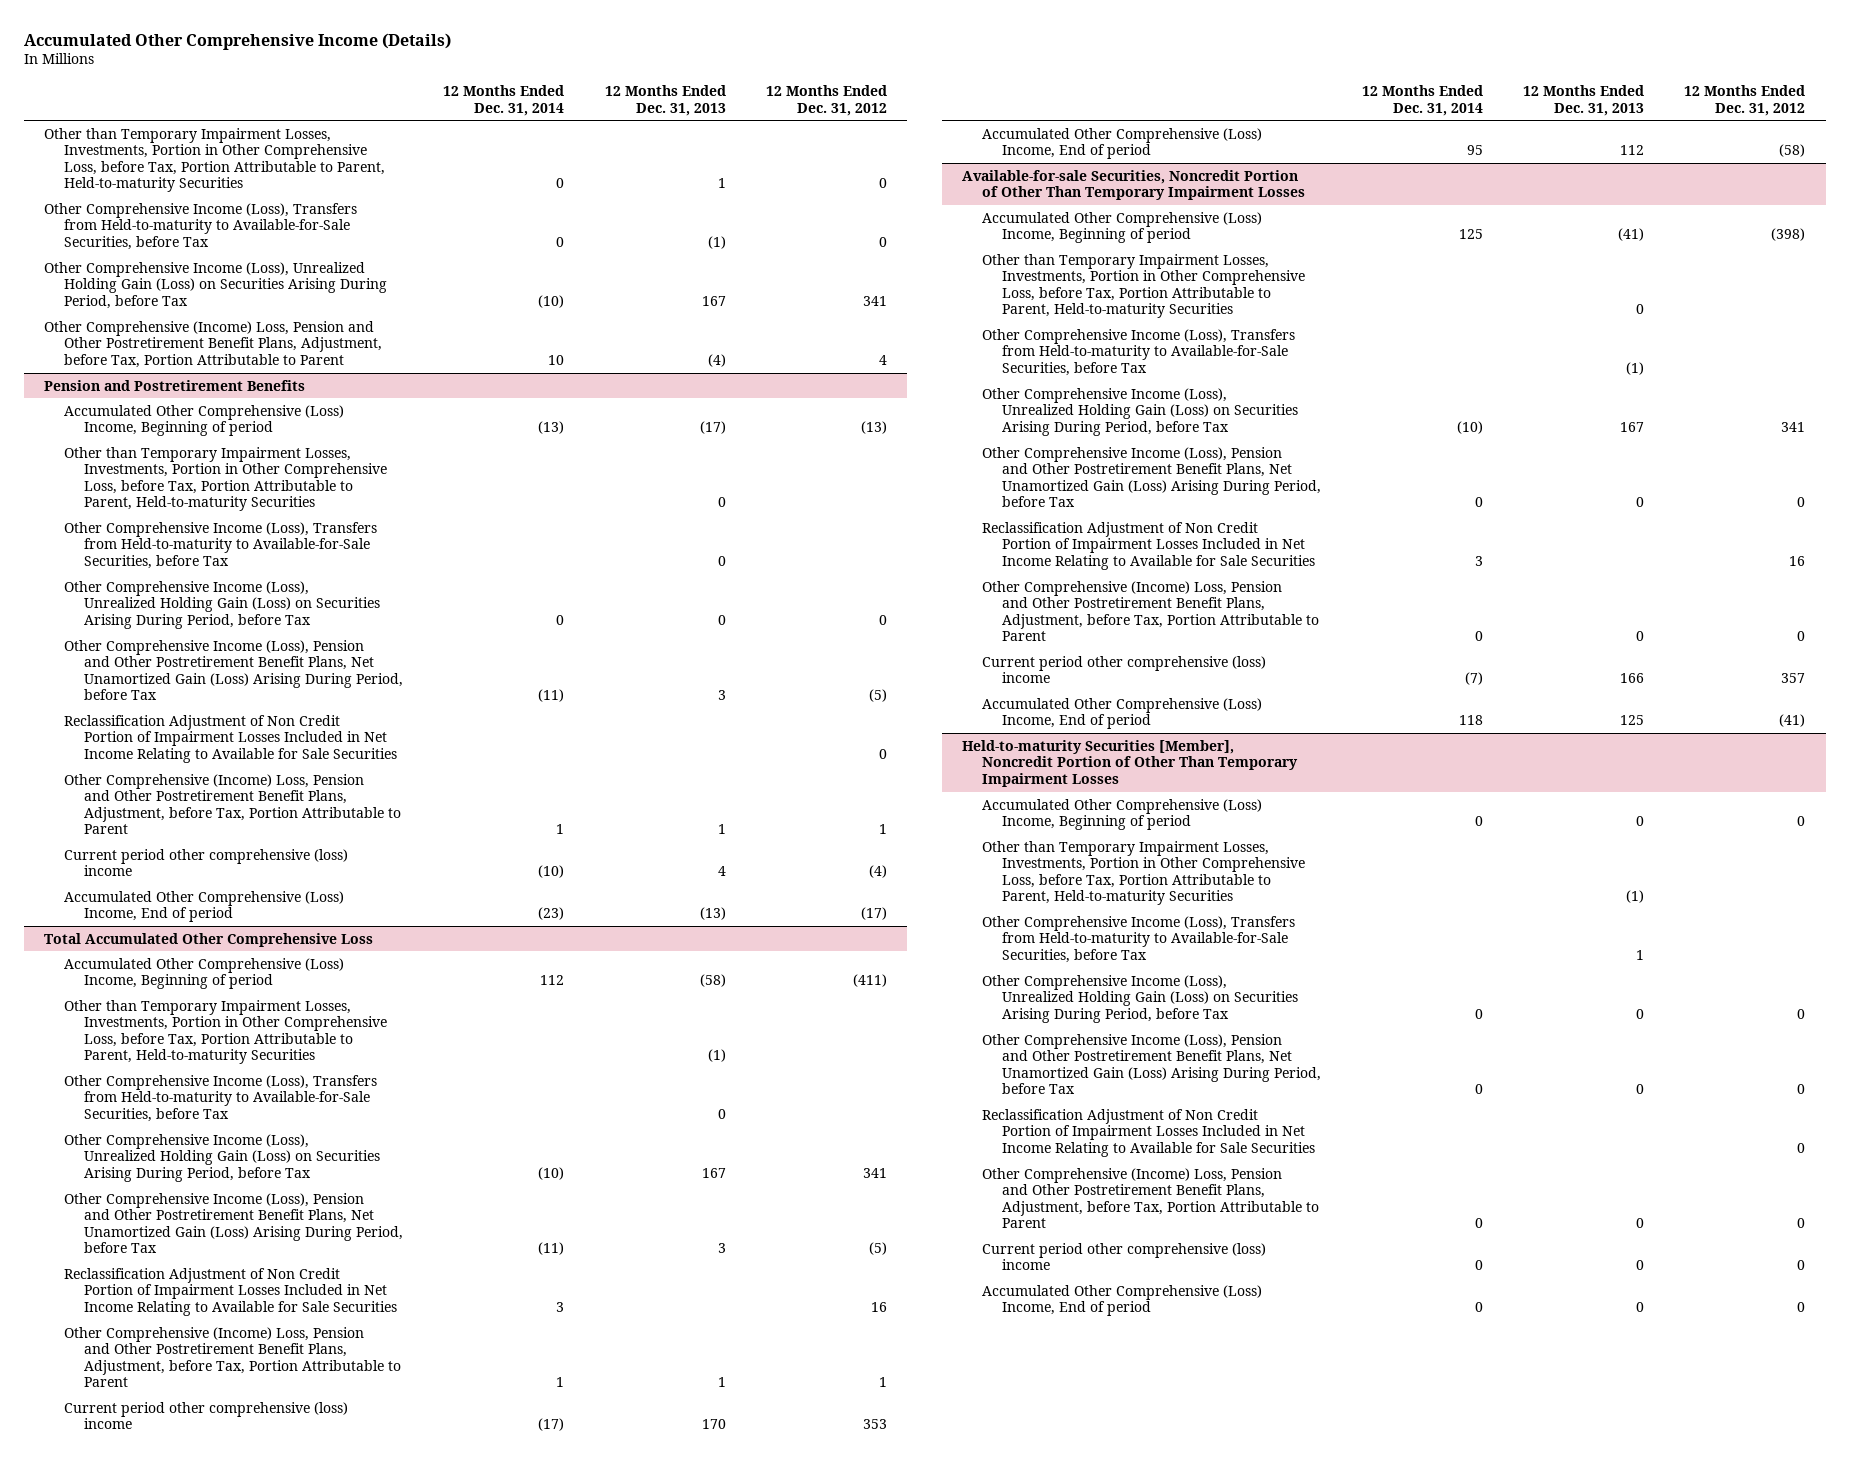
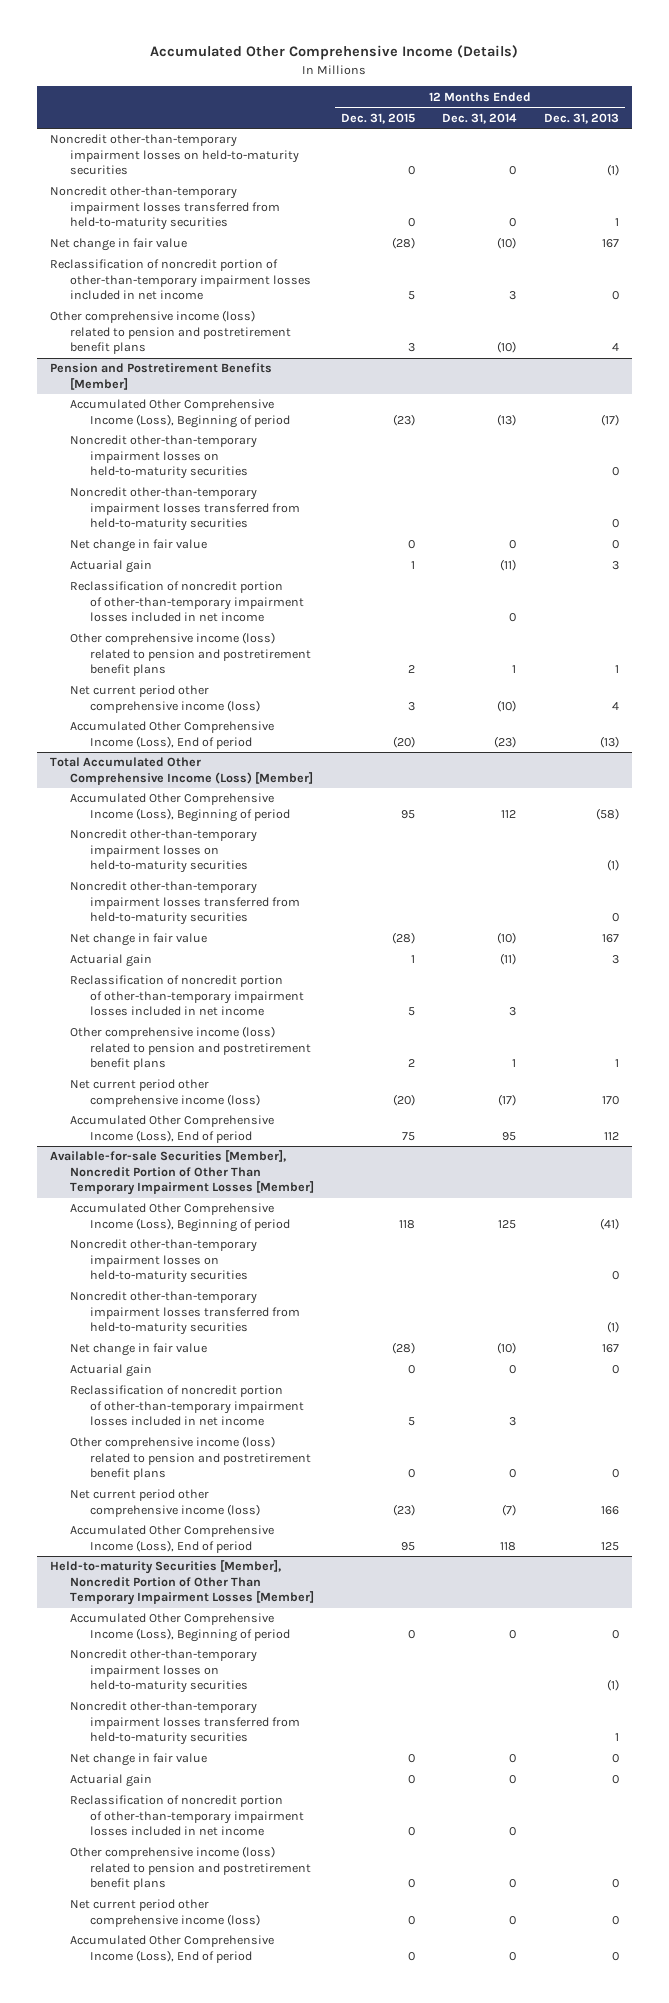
- | 12 Months Ended Dec. 31, 2014 | 12 Months Ended Dec. 31, 2013 | 12 Months Ended Dec. 31, 2012
+ | 12 Months Ended Dec. 31, 2015 | 12 Months Ended Dec. 31, 2014 | 12 Months Ended Dec. 31, 2013
- Other than Temporary Impairment Losses, Investments, Portion in Other Comprehensive Loss, before Tax, Portion Attributable to Parent, Held-to-maturity Securities | 0 | 1 | 0
- Other Comprehensive Income (Loss), Transfers from Held-to-maturity to Available-for-Sale Securities, before Tax | 0 | (1) | 0
- Other Comprehensive Income (Loss), Unrealized Holding Gain (Loss) on Securities Arising During Period, before Tax | (10) | 167 | 341
- Other Comprehensive (Income) Loss, Pension and Other Postretirement Benefit Plans, Adjustment, before Tax, Portion Attributable to Parent | 10 | (4) | 4
- Pension and Postretirement Benefits
- Accumulated Other Comprehensive (Loss) Income, Beginning of period | (13) | (17) | (13)
- Other than Temporary Impairment Losses, Investments, Portion in Other Comprehensive Loss, before Tax, Portion Attributable to Parent, Held-to-maturity Securities | | 0 |
- Other Comprehensive Income (Loss), Transfers from Held-to-maturity to Available-for-Sale Securities, before Tax | | 0 |
- Other Comprehensive Income (Loss), Unrealized Holding Gain (Loss) on Securities Arising During Period, before Tax | 0 | 0 | 0
- Other Comprehensive Income (Loss), Pension and Other Postretirement Benefit Plans, Net Unamortized Gain (Loss) Arising During Period, before Tax | (11) | 3 | (5)
- Reclassification Adjustment of Non Credit Portion of Impairment Losses Included in Net Income Relating to Available for Sale Securities | | | 0
- Other Comprehensive (Income) Loss, Pension and Other Postretirement Benefit Plans, Adjustment, before Tax, Portion Attributable to Parent | 1 | 1 | 1
- Current period other comprehensive (loss) income | (10) | 4 | (4)
- Accumulated Other Comprehensive (Loss) Income, End of period | (23) | (13) | (17)
- Total Accumulated Other Comprehensive Loss
- Accumulated Other Comprehensive (Loss) Income, Beginning of period | 112 | (58) | (411)
- Other than Temporary Impairment Losses, Investments, Portion in Other Comprehensive Loss, before Tax, Portion Attributable to Parent, Held-to-maturity Securities | | (1) |
- Other Comprehensive Income (Loss), Transfers from Held-to-maturity to Available-for-Sale Securities, before Tax | | 0 |
- Other Comprehensive Income (Loss), Unrealized Holding Gain (Loss) on Securities Arising During Period, before Tax | (10) | 167 | 341
- Other Comprehensive Income (Loss), Pension and Other Postretirement Benefit Plans, Net Unamortized Gain (Loss) Arising During Period, before Tax | (11) | 3 | (5)
- Reclassification Adjustment of Non Credit Portion of Impairment Losses Included in Net Income Relating to Available for Sale Securities | 3 | | 16
- Other Comprehensive (Income) Loss, Pension and Other Postretirement Benefit Plans, Adjustment, before Tax, Portion Attributable to Parent | 1 | 1 | 1
- Current period other comprehensive (loss) income | (17) | 170 | 353
- Accumulated Other Comprehensive (Loss) Income, End of period | 95 | 112 | (58)
- Available-for-sale Securities, Noncredit Portion of Other Than Temporary Impairment Losses
- Accumulated Other Comprehensive (Loss) Income, Beginning of period | 125 | (41) | (398)
- Other than Temporary Impairment Losses, Investments, Portion in Other Comprehensive Loss, before Tax, Portion Attributable to Parent, Held-to-maturity Securities | | 0 |
- Other Comprehensive Income (Loss), Transfers from Held-to-maturity to Available-for-Sale Securities, before Tax | | (1) |
- Other Comprehensive Income (Loss), Unrealized Holding Gain (Loss) on Securities Arising During Period, before Tax | (10) | 167 | 341
- Other Comprehensive Income (Loss), Pension and Other Postretirement Benefit Plans, Net Unamortized Gain (Loss) Arising During Period, before Tax | 0 | 0 | 0
- Reclassification Adjustment of Non Credit Portion of Impairment Losses Included in Net Income Relating to Available for Sale Securities | 3 | | 16
- Other Comprehensive (Income) Loss, Pension and Other Postretirement Benefit Plans, Adjustment, before Tax, Portion Attributable to Parent | 0 | 0 | 0
- Current period other comprehensive (loss) income | (7) | 166 | 357
- Accumulated Other Comprehensive (Loss) Income, End of period | 118 | 125 | (41)
- Held-to-maturity Securities [Member], Noncredit Portion of Other Than Temporary Impairment Losses
- Accumulated Other Comprehensive (Loss) Income, Beginning of period | 0 | 0 | 0
- Other than Temporary Impairment Losses, Investments, Portion in Other Comprehensive Loss, before Tax, Portion Attributable to Parent, Held-to-maturity Securities | | (1) |
- Other Comprehensive Income (Loss), Transfers from Held-to-maturity to Available-for-Sale Securities, before Tax | | 1 |
- Other Comprehensive Income (Loss), Unrealized Holding Gain (Loss) on Securities Arising During Period, before Tax | 0 | 0 | 0
- Other Comprehensive Income (Loss), Pension and Other Postretirement Benefit Plans, Net Unamortized Gain (Loss) Arising During Period, before Tax | 0 | 0 | 0
- Reclassification Adjustment of Non Credit Portion of Impairment Losses Included in Net Income Relating to Available for Sale Securities | | | 0
- Other Comprehensive (Income) Loss, Pension and Other Postretirement Benefit Plans, Adjustment, before Tax, Portion Attributable to Parent | 0 | 0 | 0
- Current period other comprehensive (loss) income | 0 | 0 | 0
- Accumulated Other Comprehensive (Loss) Income, End of period | 0 | 0 | 0
+ Noncredit other-than-temporary impairment losses on held-to-maturity securities | 0 | 0 | (1)
+ Noncredit other-than-temporary impairment losses transferred from held-to-maturity securities | 0 | 0 | 1
+ Net change in fair value | (28) | (10) | 167
+ Reclassification of noncredit portion of other-than-temporary impairment losses included in net income | 5 | 3 | 0
+ Other comprehensive income (loss) related to pension and postretirement benefit plans | 3 | (10) | 4
+ Pension and Postretirement Benefits [Member]
+ Accumulated Other Comprehensive Income (Loss), Beginning of period | (23) | (13) | (17)
+ Noncredit other-than-temporary impairment losses on held-to-maturity securities | | | 0
+ Noncredit other-than-temporary impairment losses transferred from held-to-maturity securities | | | 0
+ Net change in fair value | 0 | 0 | 0
+ Actuarial gain | 1 | (11) | 3
+ Reclassification of noncredit portion of other-than-temporary impairment losses included in net income | | 0 |
+ Other comprehensive income (loss) related to pension and postretirement benefit plans | 2 | 1 | 1
+ Net current period other comprehensive income (loss) | 3 | (10) | 4
+ Accumulated Other Comprehensive Income (Loss), End of period | (20) | (23) | (13)
+ Total Accumulated Other Comprehensive Income (Loss) [Member]
+ Accumulated Other Comprehensive Income (Loss), Beginning of period | 95 | 112 | (58)
+ Noncredit other-than-temporary impairment losses on held-to-maturity securities | | | (1)
+ Noncredit other-than-temporary impairment losses transferred from held-to-maturity securities | | | 0
+ Net change in fair value | (28) | (10) | 167
+ Actuarial gain | 1 | (11) | 3
+ Reclassification of noncredit portion of other-than-temporary impairment losses included in net income | 5 | 3 |
+ Other comprehensive income (loss) related to pension and postretirement benefit plans | 2 | 1 | 1
+ Net current period other comprehensive income (loss) | (20) | (17) | 170
+ Accumulated Other Comprehensive Income (Loss), End of period | 75 | 95 | 112
+ Available-for-sale Securities [Member], Noncredit Portion of Other Than Temporary Impairment Losses [Member]
+ Accumulated Other Comprehensive Income (Loss), Beginning of period | 118 | 125 | (41)
+ Noncredit other-than-temporary impairment losses on held-to-maturity securities | | | 0
+ Noncredit other-than-temporary impairment losses transferred from held-to-maturity securities | | | (1)
+ Net change in fair value | (28) | (10) | 167
+ Actuarial gain | 0 | 0 | 0
+ Reclassification of noncredit portion of other-than-temporary impairment losses included in net income | 5 | 3 |
+ Other comprehensive income (loss) related to pension and postretirement benefit plans | 0 | 0 | 0
+ Net current period other comprehensive income (loss) | (23) | (7) | 166
+ Accumulated Other Comprehensive Income (Loss), End of period | 95 | 118 | 125
+ Held-to-maturity Securities [Member], Noncredit Portion of Other Than Temporary Impairment Losses [Member]
+ Accumulated Other Comprehensive Income (Loss), Beginning of period | 0 | 0 | 0
+ Noncredit other-than-temporary impairment losses on held-to-maturity securities | | | (1)
+ Noncredit other-than-temporary impairment losses transferred from held-to-maturity securities | | | 1
+ Net change in fair value | 0 | 0 | 0
+ Actuarial gain | 0 | 0 | 0
+ Reclassification of noncredit portion of other-than-temporary impairment losses included in net income | 0 | 0 |
+ Other comprehensive income (loss) related to pension and postretirement benefit plans | 0 | 0 | 0
+ Net current period other comprehensive income (loss) | 0 | 0 | 0
+ Accumulated Other Comprehensive Income (Loss), End of period | 0 | 0 | 0

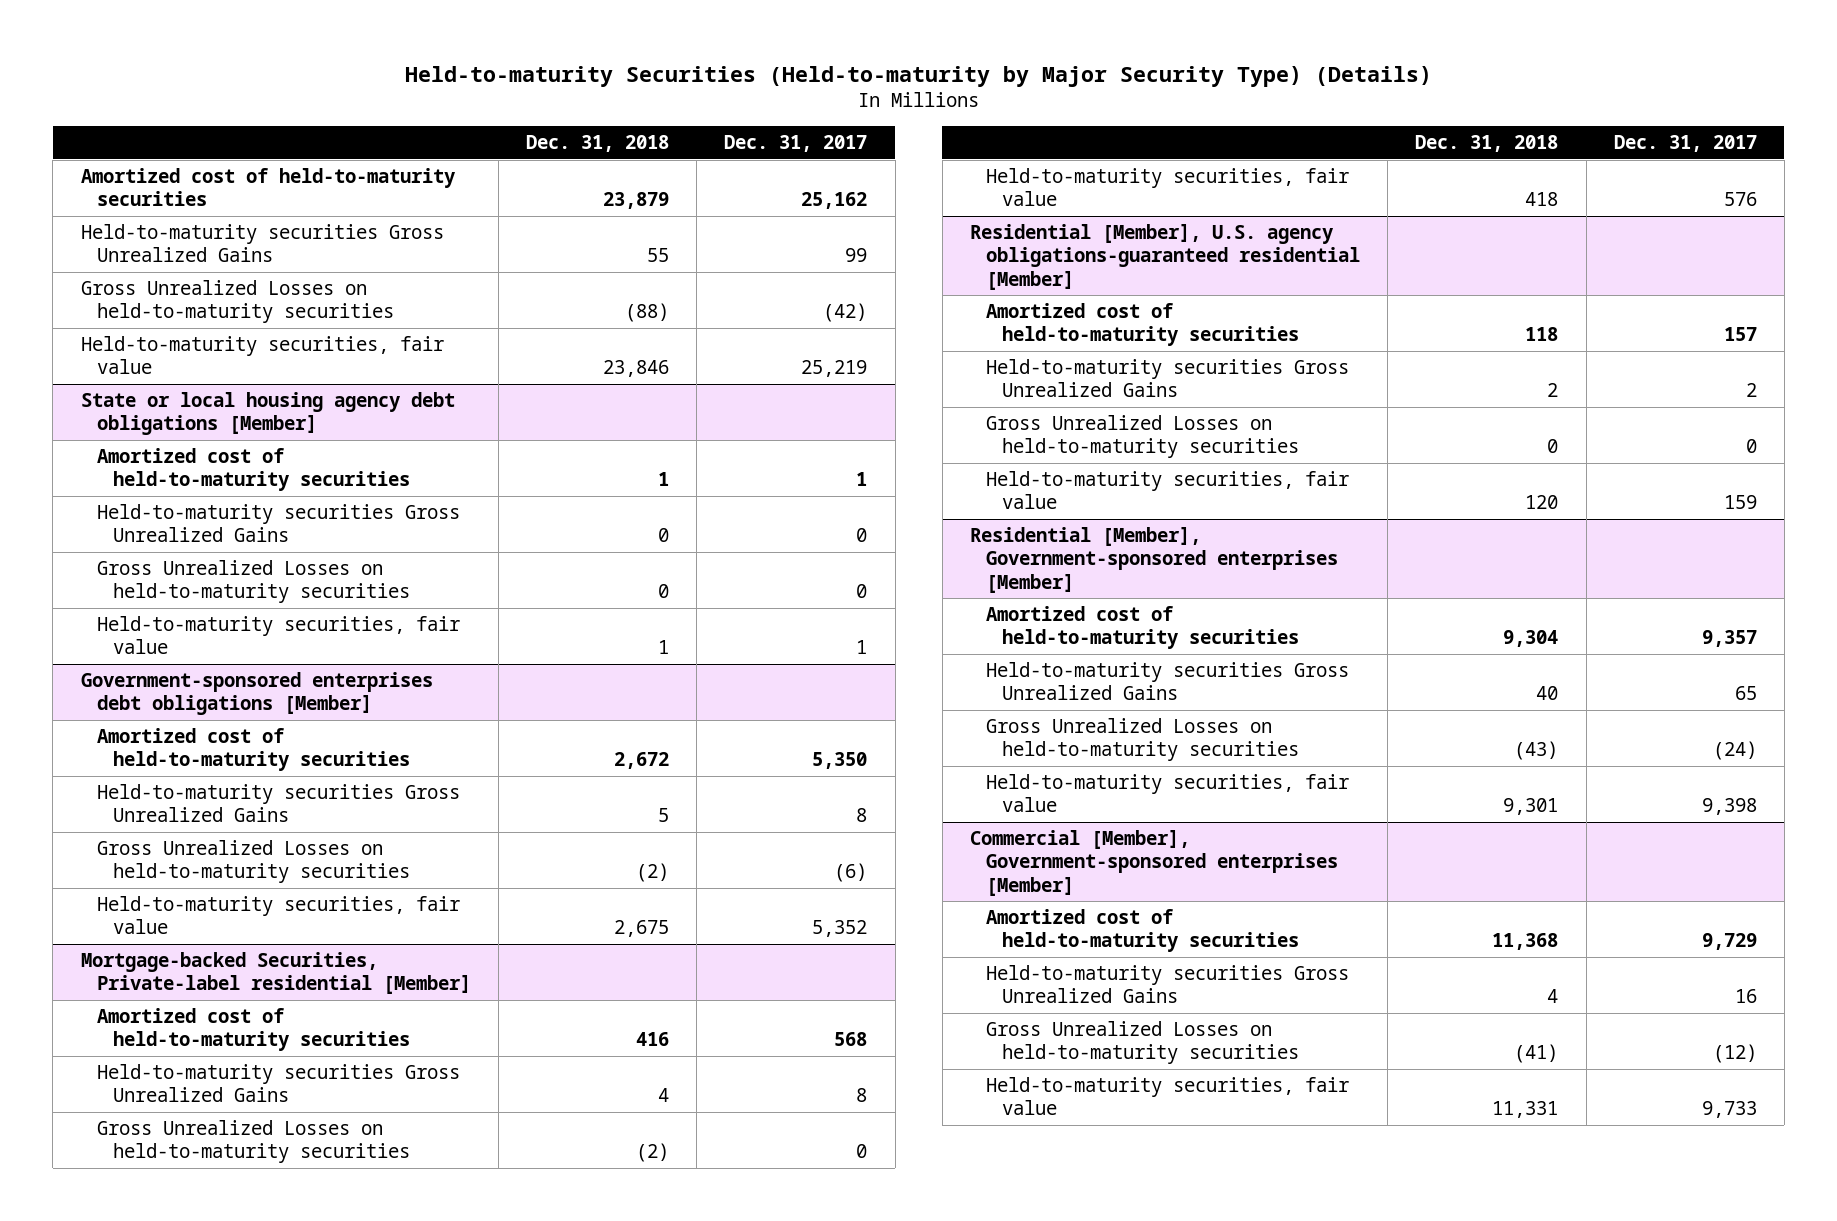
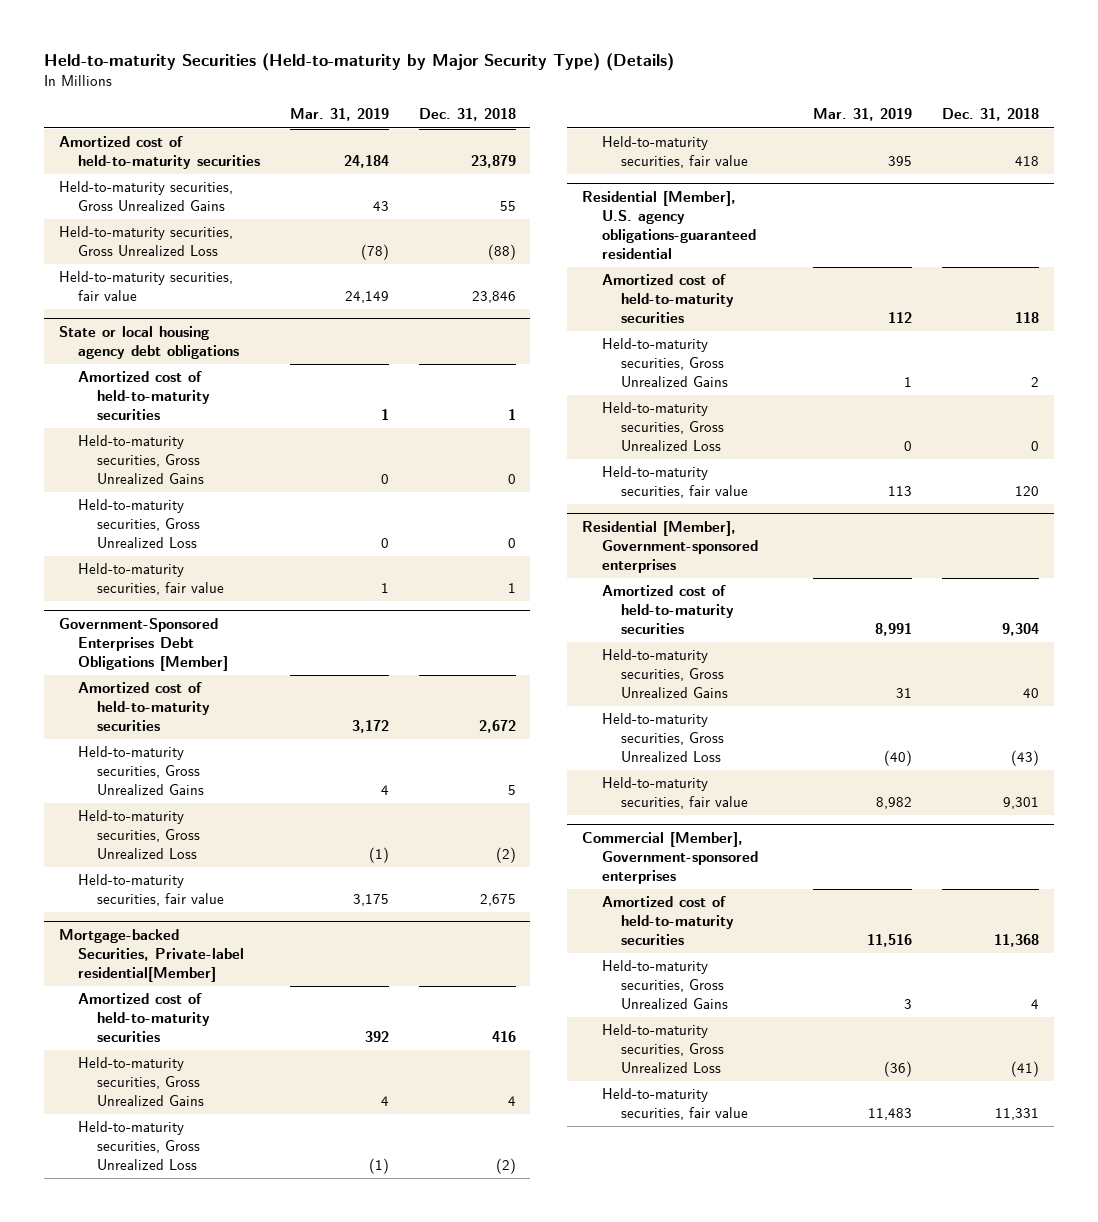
- | Dec. 31, 2018 | Dec. 31, 2017
+ | Mar. 31, 2019 | Dec. 31, 2018
- Held-to-maturity securities Gross Unrealized Gains | 55 | 99
- Gross Unrealized Losses on held-to-maturity securities | (88) | (42)
+ Held-to-maturity securities, Gross Unrealized Gains | 43 | 55
+ Held-to-maturity securities, Gross Unrealized Loss | (78) | (88)
- State or local housing agency debt obligations [Member]
+ State or local housing agency debt obligations
- Held-to-maturity securities Gross Unrealized Gains | 0 | 0
- Gross Unrealized Losses on held-to-maturity securities | 0 | 0
+ Held-to-maturity securities, Gross Unrealized Gains | 0 | 0
+ Held-to-maturity securities, Gross Unrealized Loss | 0 | 0
- Government-sponsored enterprises debt obligations [Member]
+ Government-Sponsored Enterprises Debt Obligations [Member]
- Held-to-maturity securities Gross Unrealized Gains | 5 | 8
- Gross Unrealized Losses on held-to-maturity securities | (2) | (6)
+ Held-to-maturity securities, Gross Unrealized Gains | 4 | 5
+ Held-to-maturity securities, Gross Unrealized Loss | (1) | (2)
- Mortgage-backed Securities, Private-label residential [Member]
+ Mortgage-backed Securities, Private-label residential[Member]
- Held-to-maturity securities Gross Unrealized Gains | 4 | 8
- Gross Unrealized Losses on held-to-maturity securities | (2) | 0
+ Held-to-maturity securities, Gross Unrealized Gains | 4 | 4
+ Held-to-maturity securities, Gross Unrealized Loss | (1) | (2)
- Residential [Member], U.S. agency obligations-guaranteed residential [Member]
+ Residential [Member], U.S. agency obligations-guaranteed residential
- Held-to-maturity securities Gross Unrealized Gains | 2 | 2
- Gross Unrealized Losses on held-to-maturity securities | 0 | 0
+ Held-to-maturity securities, Gross Unrealized Gains | 1 | 2
+ Held-to-maturity securities, Gross Unrealized Loss | 0 | 0
- Residential [Member], Government-sponsored enterprises [Member]
+ Residential [Member], Government-sponsored enterprises
- Held-to-maturity securities Gross Unrealized Gains | 40 | 65
- Gross Unrealized Losses on held-to-maturity securities | (43) | (24)
+ Held-to-maturity securities, Gross Unrealized Gains | 31 | 40
+ Held-to-maturity securities, Gross Unrealized Loss | (40) | (43)
- Commercial [Member], Government-sponsored enterprises [Member]
+ Commercial [Member], Government-sponsored enterprises
- Held-to-maturity securities Gross Unrealized Gains | 4 | 16
- Gross Unrealized Losses on held-to-maturity securities | (41) | (12)
+ Held-to-maturity securities, Gross Unrealized Gains | 3 | 4
+ Held-to-maturity securities, Gross Unrealized Loss | (36) | (41)

